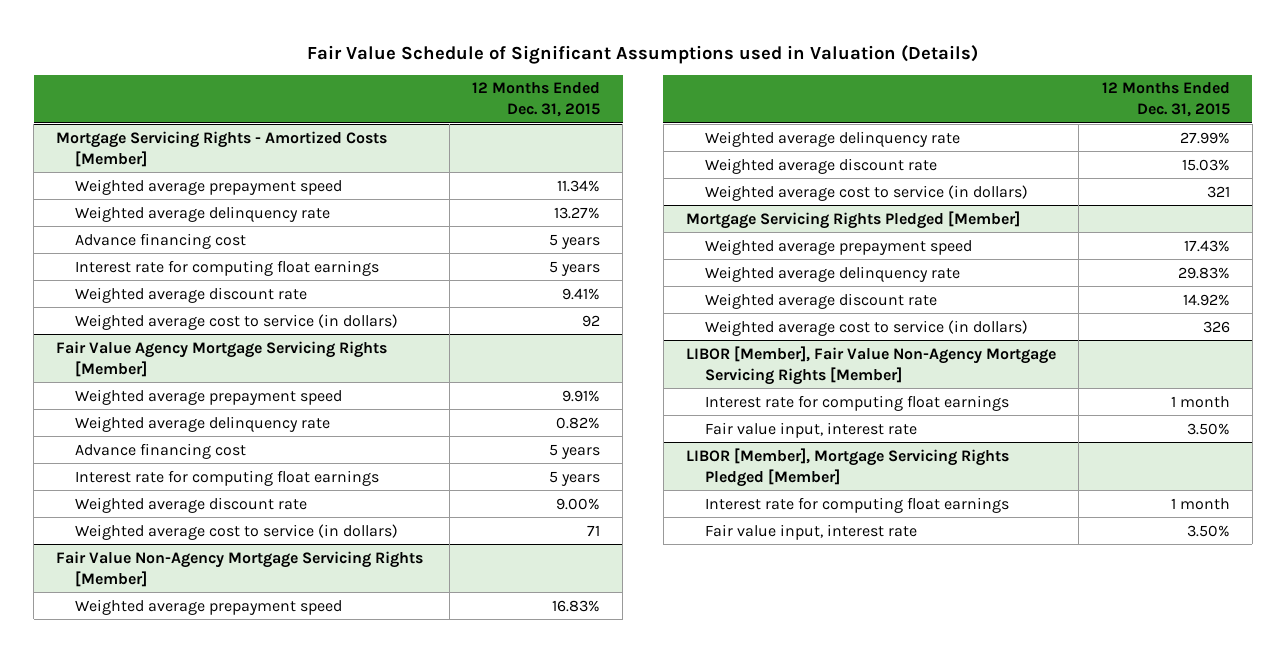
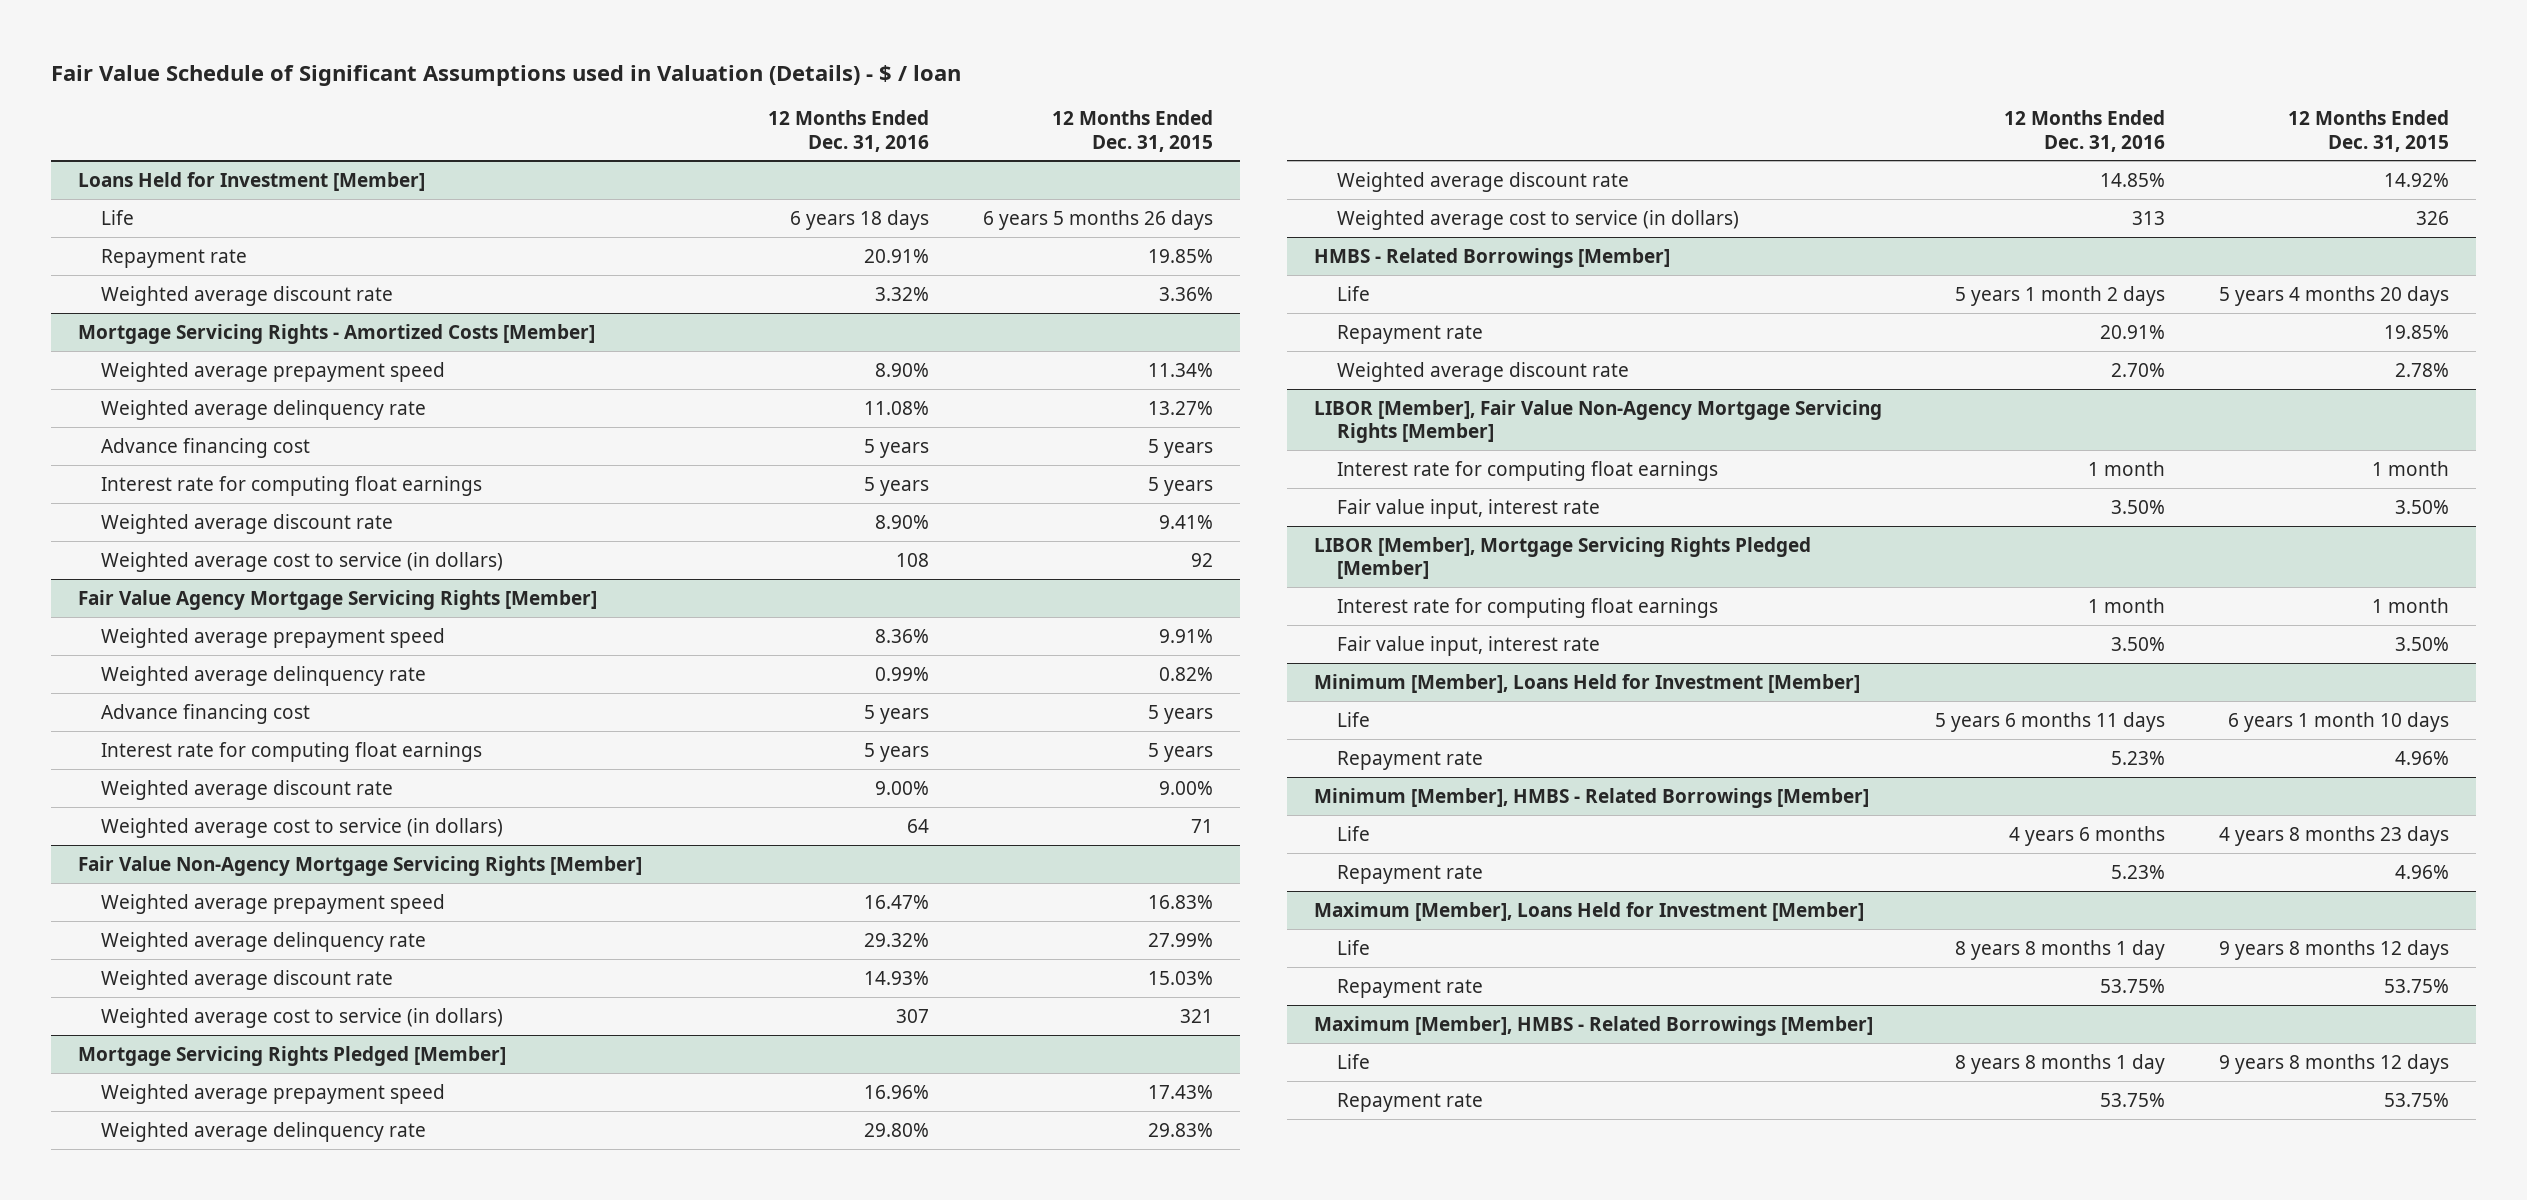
- Fair Value Schedule of Significant Assumptions used in Valuation (Details)
+ Fair Value Schedule of Significant Assumptions used in Valuation (Details) - $ / loan
- | 12 Months Ended Dec. 31, 2015
+ | 12 Months Ended Dec. 31, 2016 | 12 Months Ended Dec. 31, 2015
+ Loans Held for Investment [Member]
+ Life | 6 years 18 days | 6 years 5 months 26 days
+ Repayment rate | 20.91% | 19.85%
+ Weighted average discount rate | 3.32% | 3.36%
+ HMBS - Related Borrowings [Member]
+ Life | 5 years 1 month 2 days | 5 years 4 months 20 days
+ Repayment rate | 20.91% | 19.85%
+ Weighted average discount rate | 2.70% | 2.78%
+ Minimum [Member], Loans Held for Investment [Member]
+ Life | 5 years 6 months 11 days | 6 years 1 month 10 days
+ Repayment rate | 5.23% | 4.96%
+ Minimum [Member], HMBS - Related Borrowings [Member]
+ Life | 4 years 6 months | 4 years 8 months 23 days
+ Repayment rate | 5.23% | 4.96%
+ Maximum [Member], Loans Held for Investment [Member]
+ Life | 8 years 8 months 1 day | 9 years 8 months 12 days
+ Repayment rate | 53.75% | 53.75%
+ Maximum [Member], HMBS - Related Borrowings [Member]
+ Life | 8 years 8 months 1 day | 9 years 8 months 12 days
+ Repayment rate | 53.75% | 53.75%

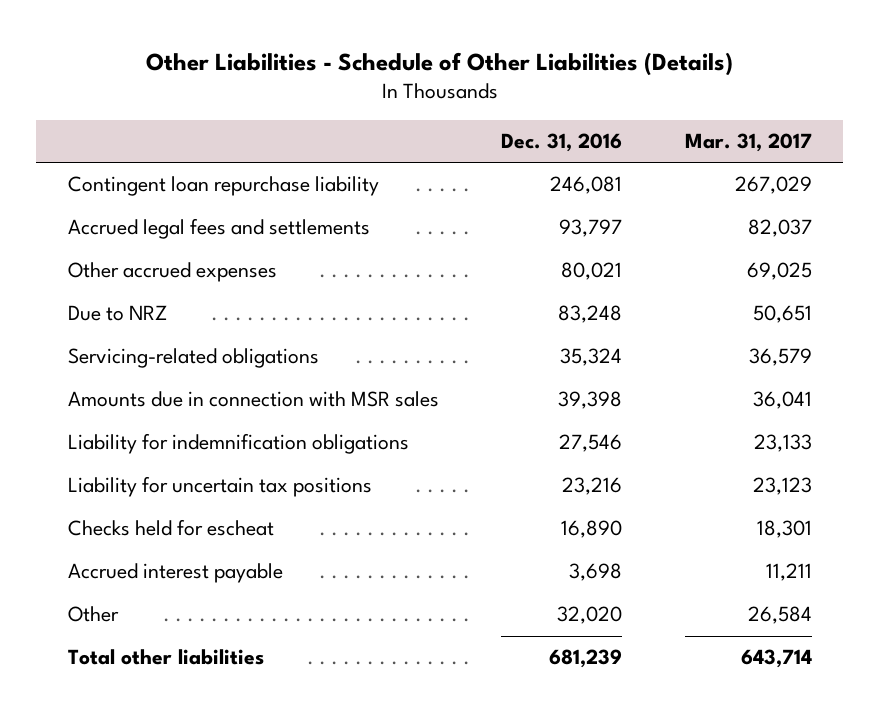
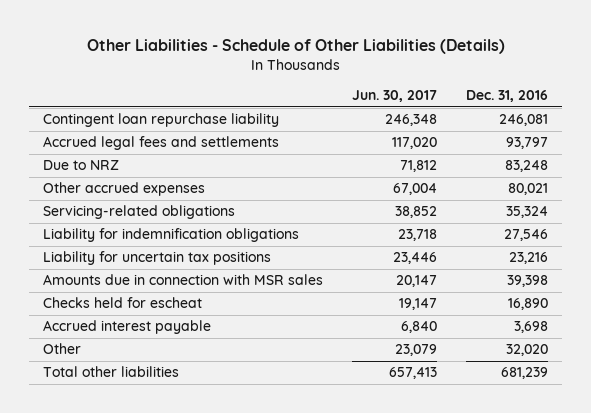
- | Dec. 31, 2016 | Mar. 31, 2017
+ | Jun. 30, 2017 | Dec. 31, 2016
moved down: Other accrued expenses | 67,004 | 80,021
moved down: Amounts due in connection with MSR sales | 20,147 | 39,398

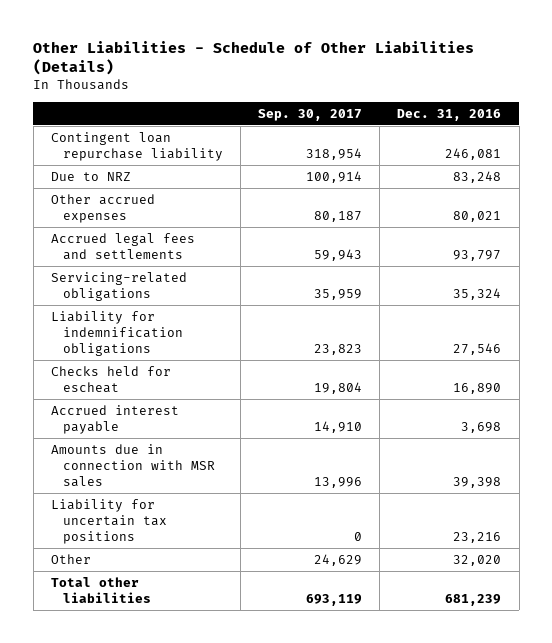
- | Jun. 30, 2017 | Dec. 31, 2016
+ | Sep. 30, 2017 | Dec. 31, 2016
moved down: Accrued legal fees and settlements | 59,943 | 93,797
moved down: Amounts due in connection with MSR sales | 13,996 | 39,398
moved down: Liability for uncertain tax positions | 0 | 23,216

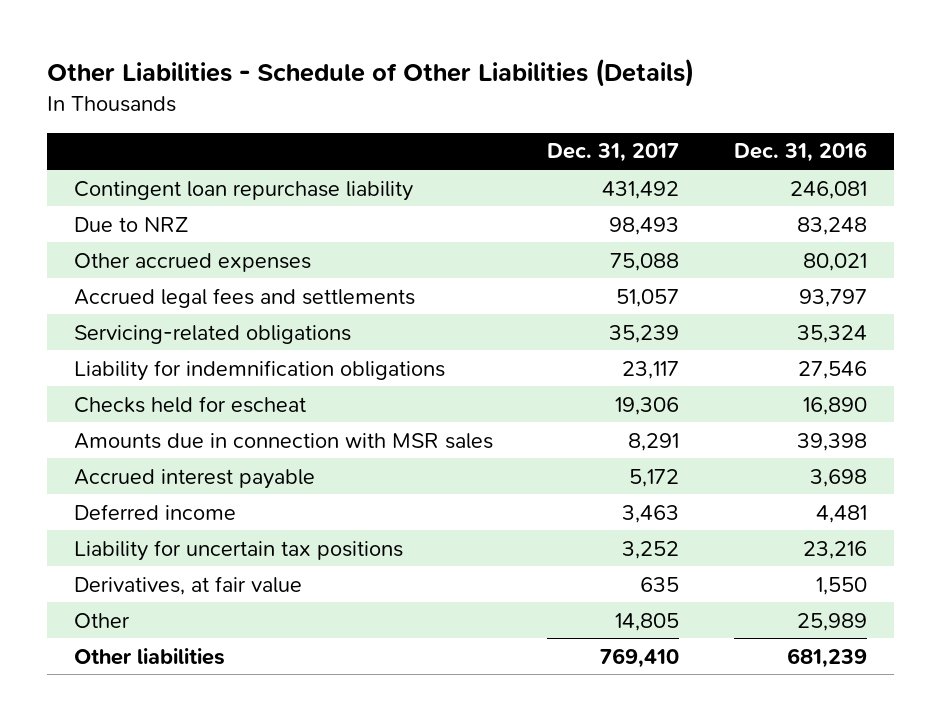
- | Sep. 30, 2017 | Dec. 31, 2016
+ | Dec. 31, 2017 | Dec. 31, 2016
moved down: Accrued interest payable | 5,172 | 3,698
+ Deferred income | 3,463 | 4,481
- Other | 24,629 | 32,020
- Total other liabilities | 693,119 | 681,239
+ Derivatives, at fair value | 635 | 1,550
+ Other | 14,805 | 25,989
+ Other liabilities | 769,410 | 681,239

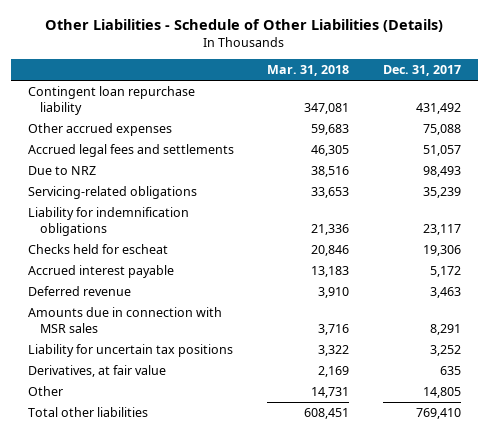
- | Dec. 31, 2017 | Dec. 31, 2016
+ | Mar. 31, 2018 | Dec. 31, 2017
moved down: Due to NRZ | 38,516 | 98,493
- Deferred income | 3,463 | 4,481
+ Deferred revenue | 3,910 | 3,463
moved down: Amounts due in connection with MSR sales | 3,716 | 8,291
- Other liabilities | 769,410 | 681,239
+ Total other liabilities | 608,451 | 769,410

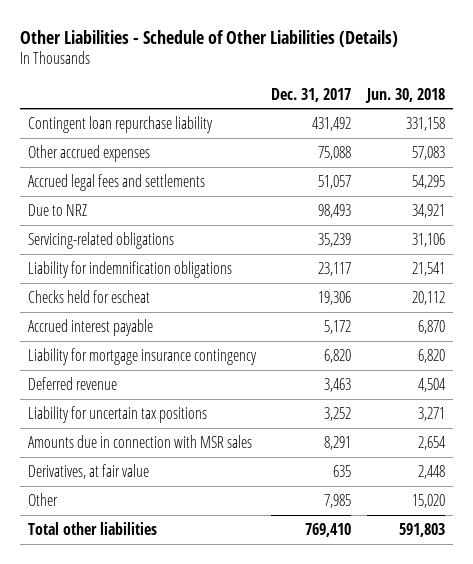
- | Mar. 31, 2018 | Dec. 31, 2017
+ | Dec. 31, 2017 | Jun. 30, 2018
+ Liability for mortgage insurance contingency | 6,820 | 6,820
moved down: Amounts due in connection with MSR sales | 8,291 | 2,654
- Other | 14,731 | 14,805
+ Other | 7,985 | 15,020

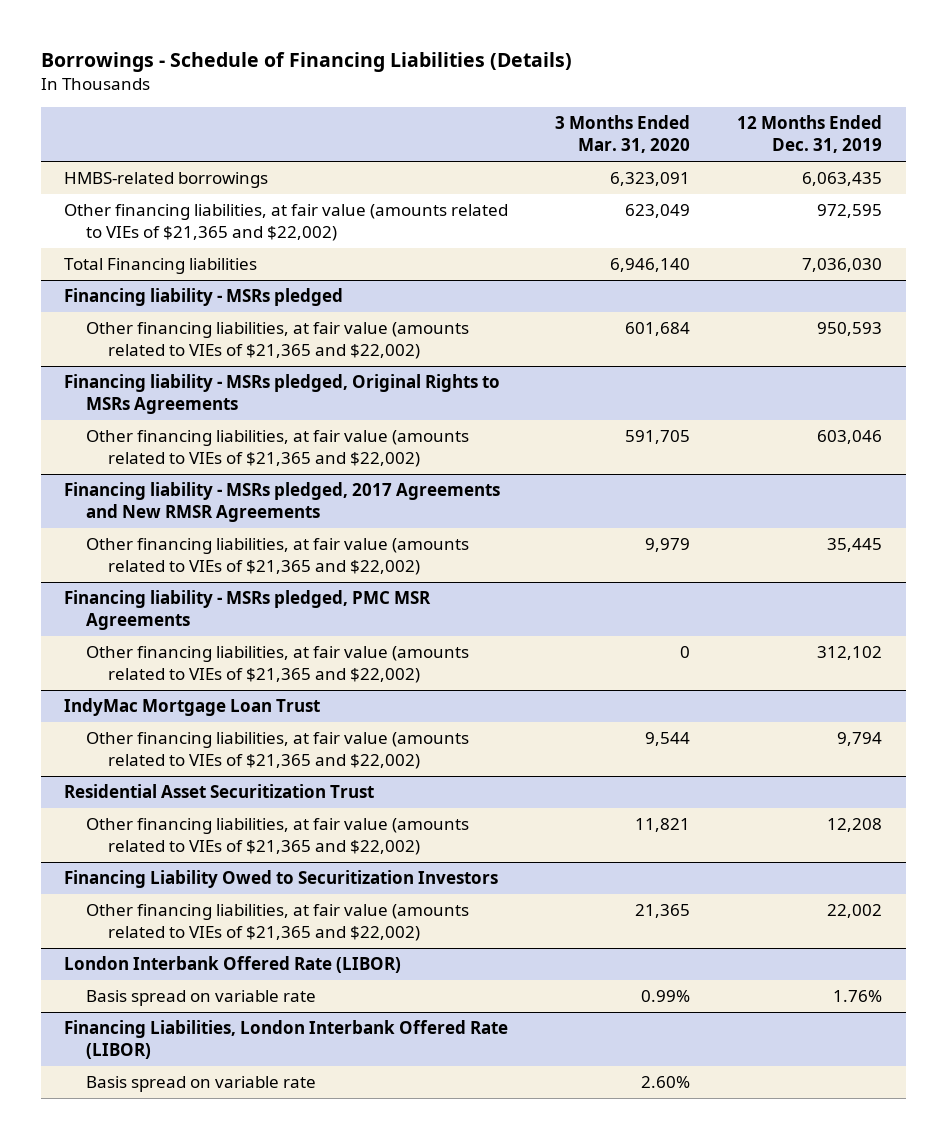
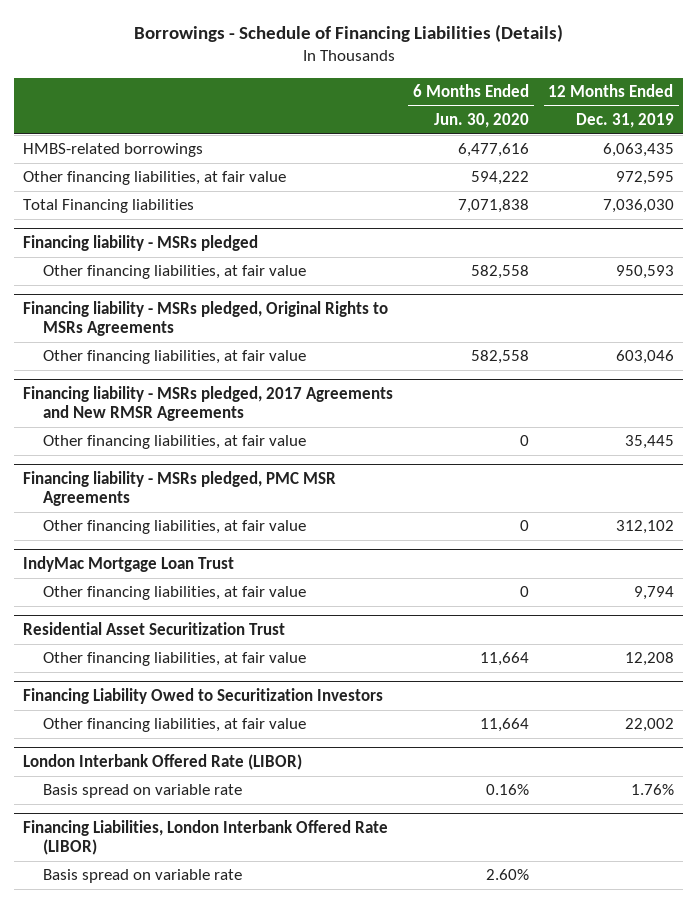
- | 3 Months Ended Mar. 31, 2020 | 12 Months Ended Dec. 31, 2019
+ | 6 Months Ended Jun. 30, 2020 | 12 Months Ended Dec. 31, 2019
- Other financing liabilities, at fair value (amounts related to VIEs of $21,365 and $22,002) | 623,049 | 972,595
+ Other financing liabilities, at fair value | 594,222 | 972,595
@ Financing liability - MSRs pledged
- Other financing liabilities, at fair value (amounts related to VIEs of $21,365 and $22,002) | 601,684 | 950,593
+ Other financing liabilities, at fair value | 582,558 | 950,593
@ Financing liability - MSRs pledged, Original Rights to MSRs Agreements
- Other financing liabilities, at fair value (amounts related to VIEs of $21,365 and $22,002) | 591,705 | 603,046
+ Other financing liabilities, at fair value | 582,558 | 603,046
@ Financing liability - MSRs pledged, 2017 Agreements and New RMSR Agreements
- Other financing liabilities, at fair value (amounts related to VIEs of $21,365 and $22,002) | 9,979 | 35,445
+ Other financing liabilities, at fair value | 0 | 35,445
@ Financing liability - MSRs pledged, PMC MSR Agreements
- Other financing liabilities, at fair value (amounts related to VIEs of $21,365 and $22,002) | 0 | 312,102
+ Other financing liabilities, at fair value | 0 | 312,102
@ IndyMac Mortgage Loan Trust
- Other financing liabilities, at fair value (amounts related to VIEs of $21,365 and $22,002) | 9,544 | 9,794
+ Other financing liabilities, at fair value | 0 | 9,794
@ Residential Asset Securitization Trust
- Other financing liabilities, at fair value (amounts related to VIEs of $21,365 and $22,002) | 11,821 | 12,208
+ Other financing liabilities, at fair value | 11,664 | 12,208
@ Financing Liability Owed to Securitization Investors
- Other financing liabilities, at fair value (amounts related to VIEs of $21,365 and $22,002) | 21,365 | 22,002
+ Other financing liabilities, at fair value | 11,664 | 22,002

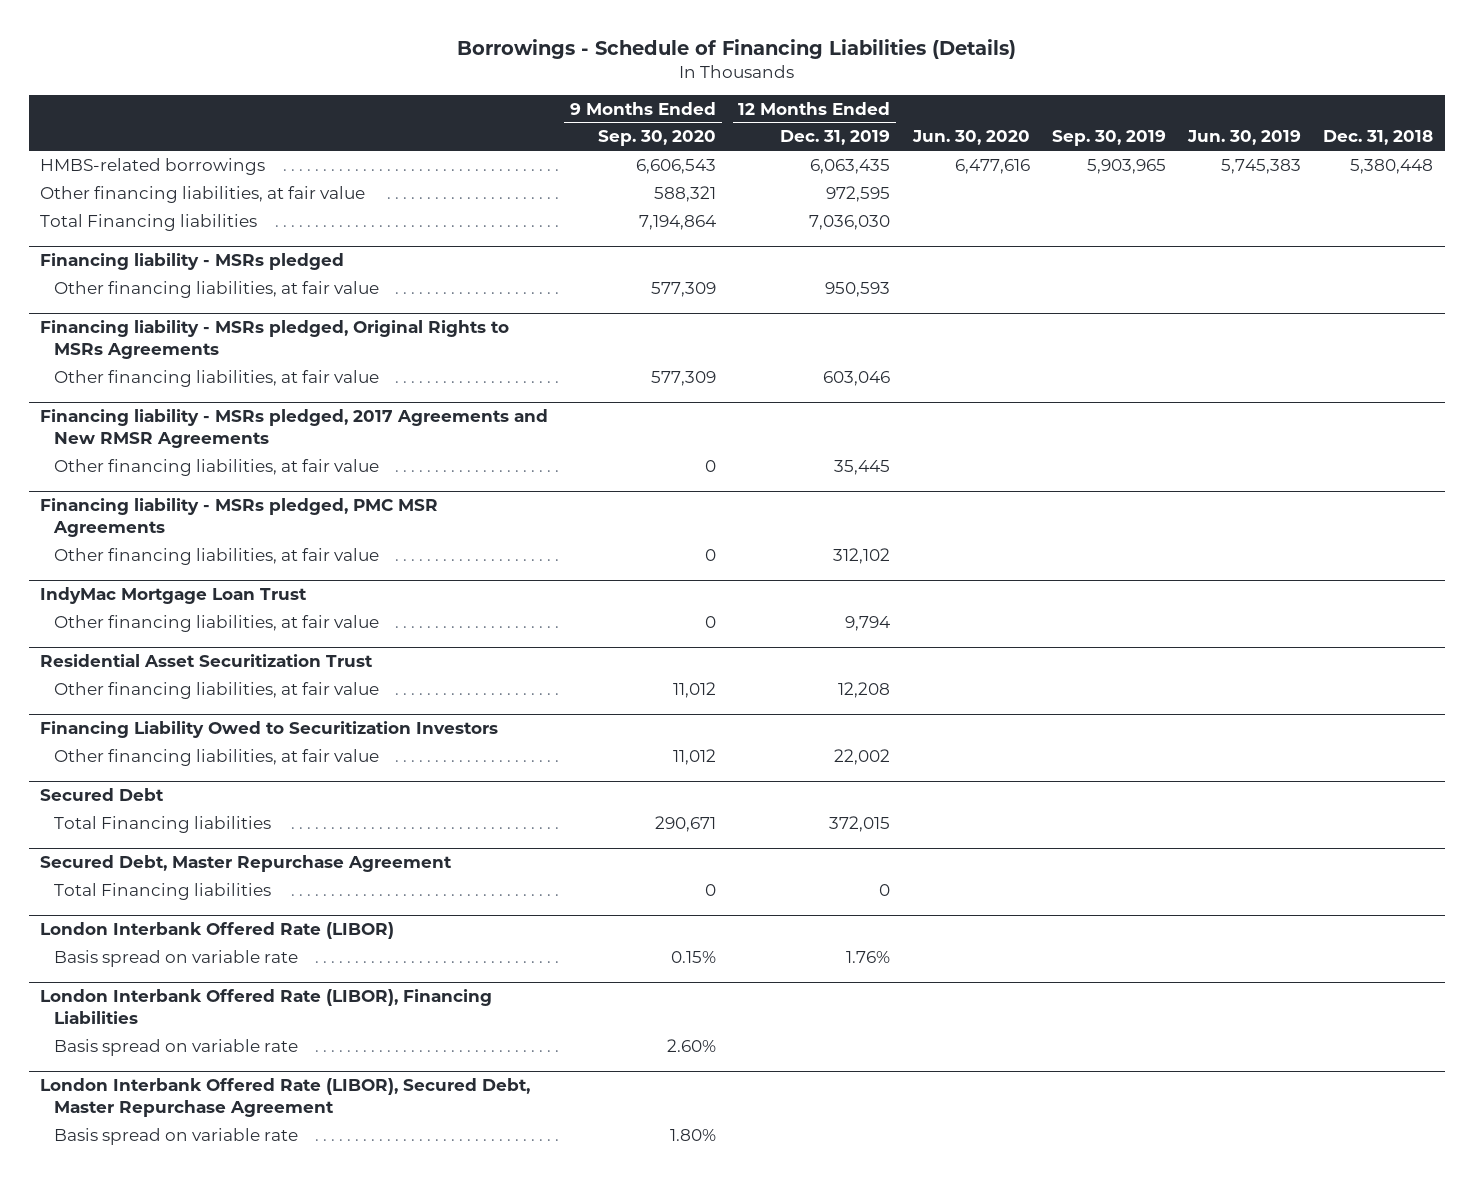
- | 6 Months Ended Jun. 30, 2020 | 12 Months Ended Dec. 31, 2019
+ | 9 Months Ended Sep. 30, 2020 | 12 Months Ended Dec. 31, 2019 | Jun. 30, 2020 | Sep. 30, 2019 | Jun. 30, 2019 | Dec. 31, 2018
+ Secured Debt
+ Total Financing liabilities | 290,671 | 372,015 | | | |
+ Secured Debt, Master Repurchase Agreement
+ Total Financing liabilities | 0 | 0 | | | |
- Financing Liabilities, London Interbank Offered Rate (LIBOR)
+ London Interbank Offered Rate (LIBOR), Financing Liabilities
+ London Interbank Offered Rate (LIBOR), Secured Debt, Master Repurchase Agreement
+ Basis spread on variable rate | 1.80% | | | | |

